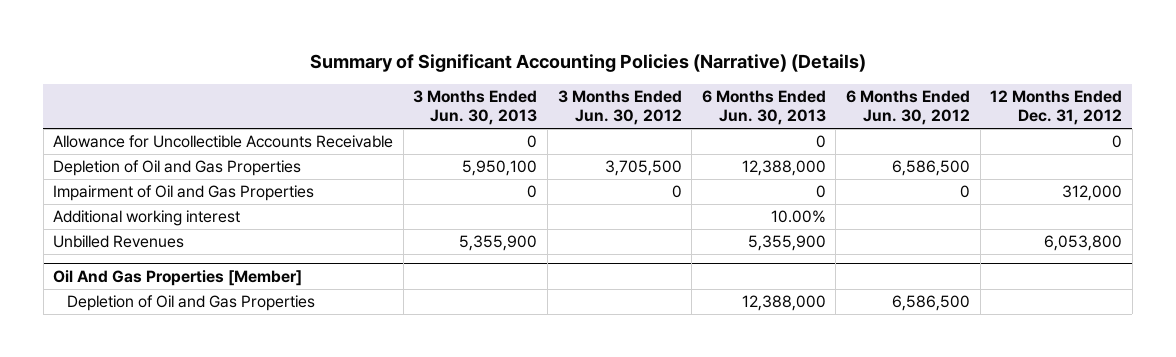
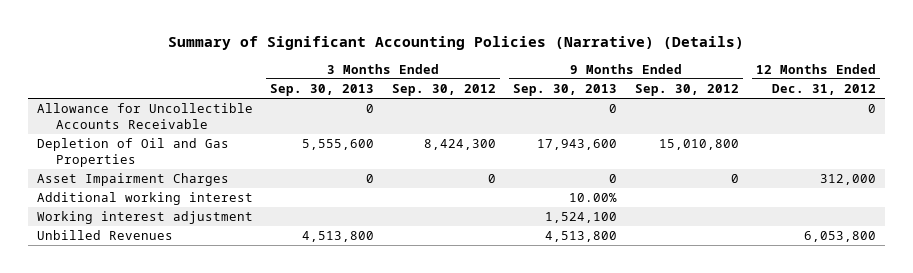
- | 3 Months Ended Jun. 30, 2013 | 3 Months Ended Jun. 30, 2012 | 6 Months Ended Jun. 30, 2013 | 6 Months Ended Jun. 30, 2012 | 12 Months Ended Dec. 31, 2012
+ | 3 Months Ended Sep. 30, 2013 | 3 Months Ended Sep. 30, 2012 | 9 Months Ended Sep. 30, 2013 | 9 Months Ended Sep. 30, 2012 | 12 Months Ended Dec. 31, 2012
- Impairment of Oil and Gas Properties | 0 | 0 | 0 | 0 | 312,000
+ Asset Impairment Charges | 0 | 0 | 0 | 0 | 312,000
+ Working interest adjustment | | | 1,524,100 | |
- Oil And Gas Properties [Member]
- Depletion of Oil and Gas Properties | | | 12,388,000 | 6,586,500 |

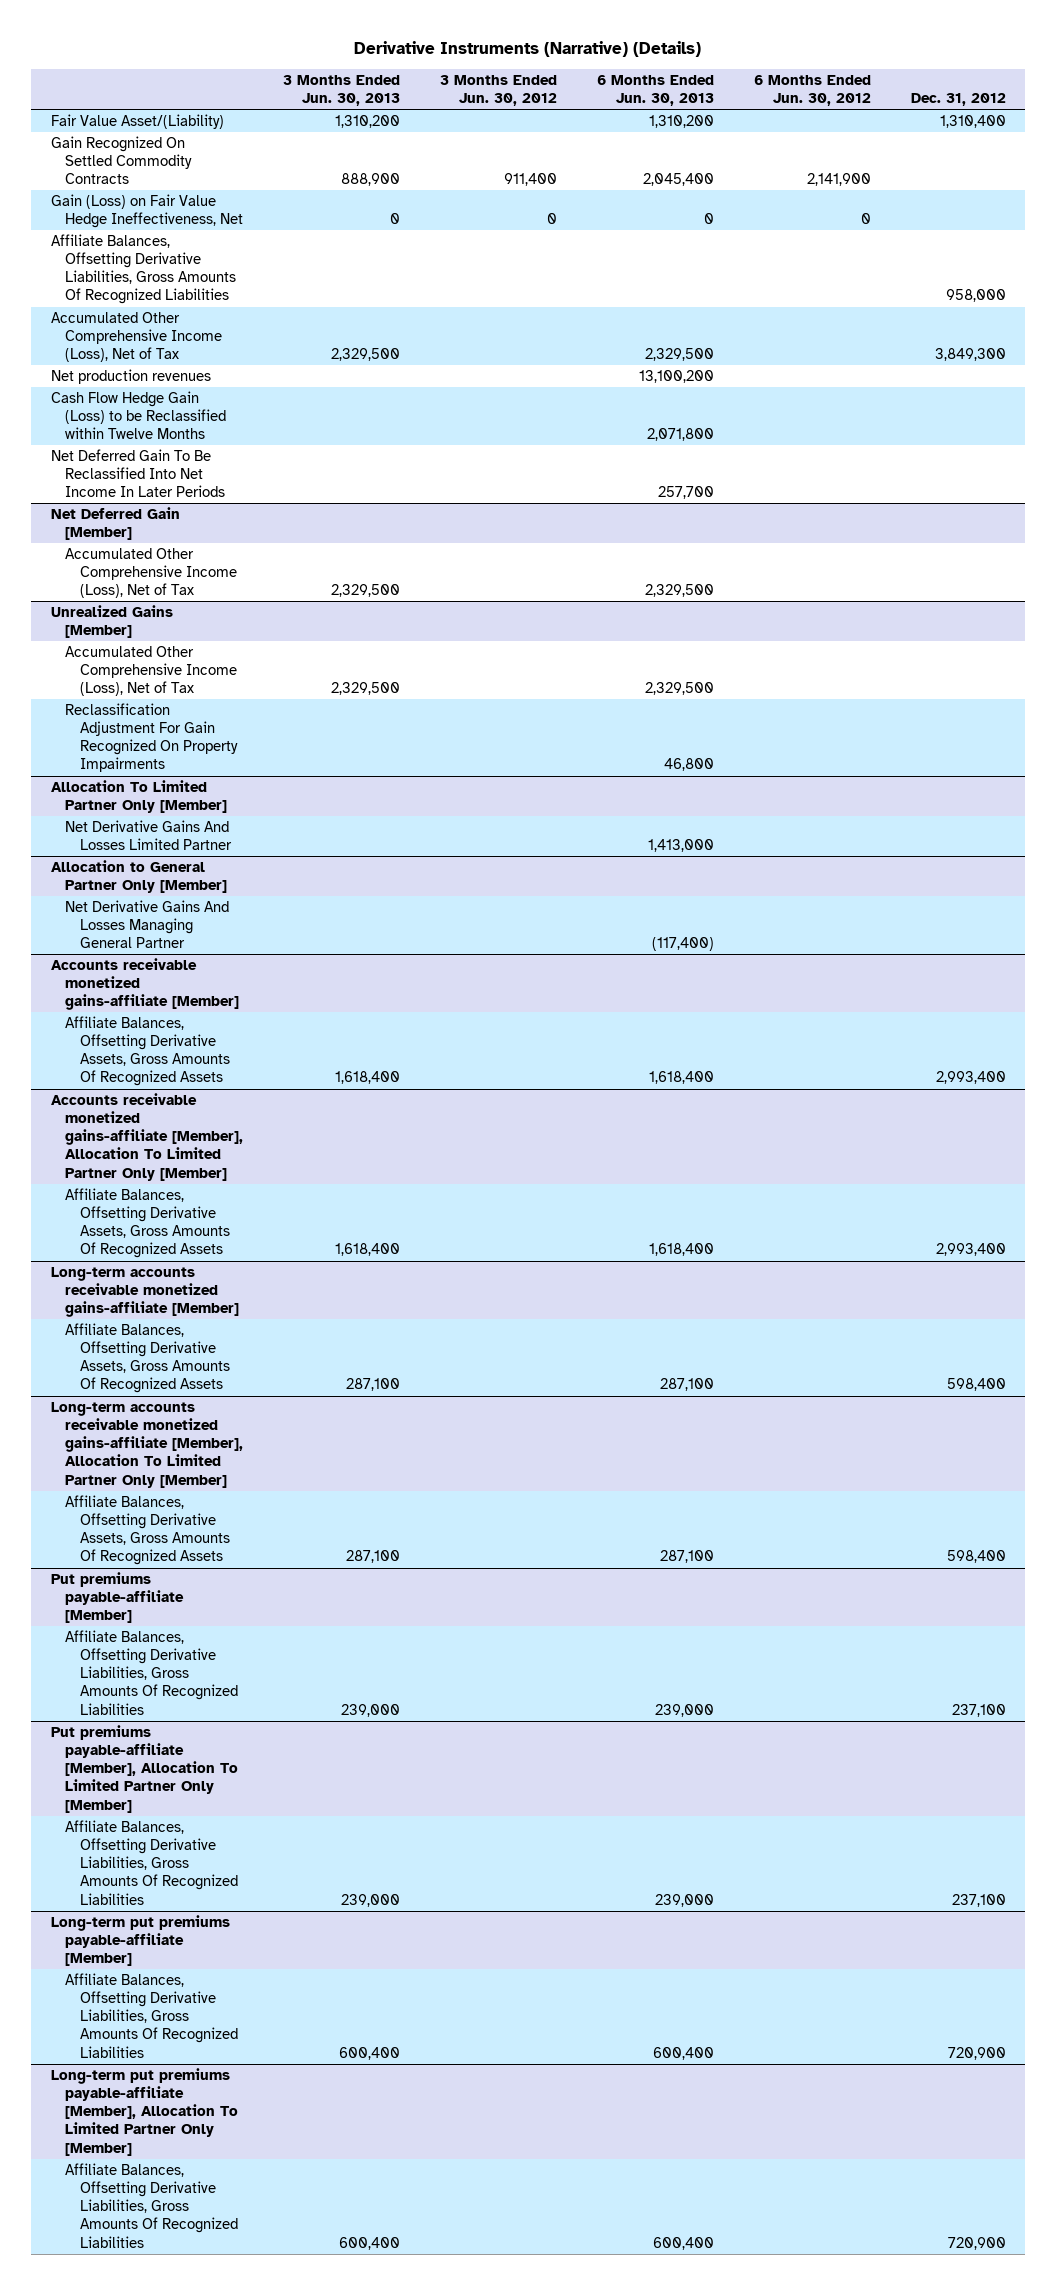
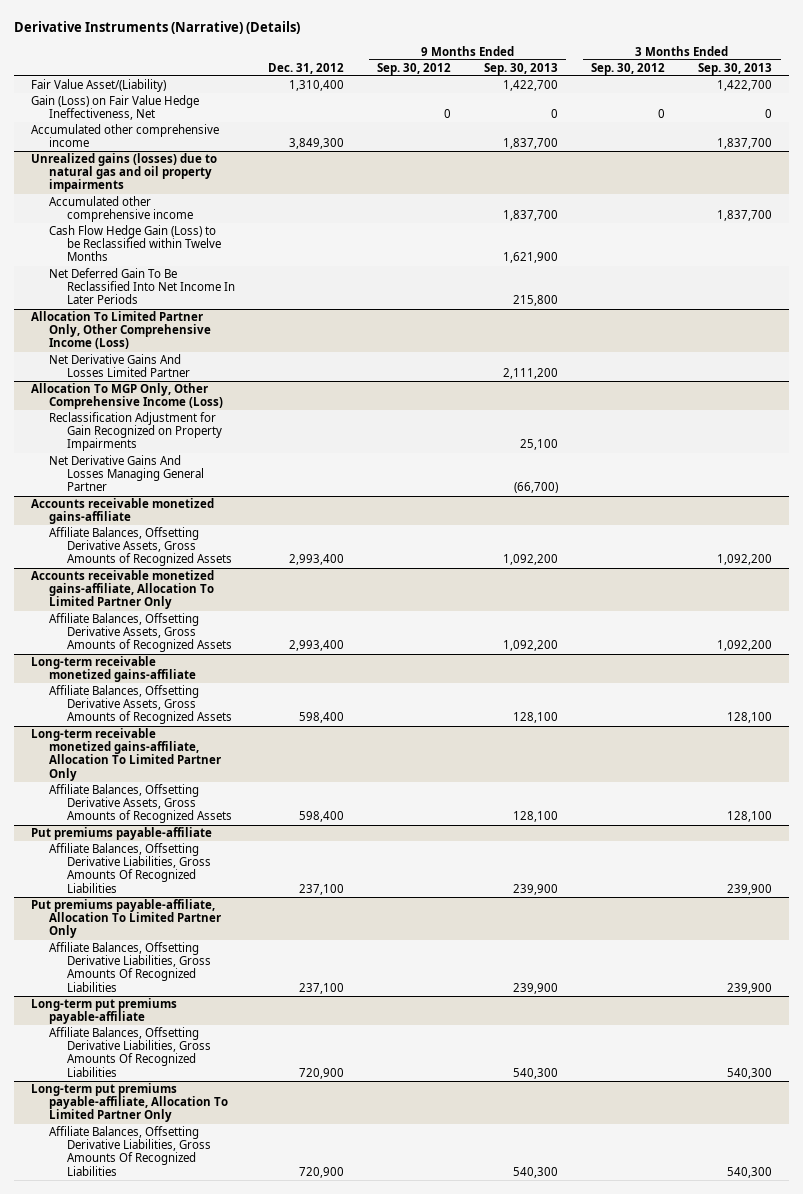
- | 3 Months Ended Jun. 30, 2013 | 3 Months Ended Jun. 30, 2012 | 6 Months Ended Jun. 30, 2013 | 6 Months Ended Jun. 30, 2012 | Dec. 31, 2012
+ | Dec. 31, 2012 | 9 Months Ended Sep. 30, 2012 | 9 Months Ended Sep. 30, 2013 | 3 Months Ended Sep. 30, 2012 | 3 Months Ended Sep. 30, 2013
- Gain Recognized On Settled Commodity Contracts | 888,900 | 911,400 | 2,045,400 | 2,141,900 |
- Affiliate Balances, Offsetting Derivative Liabilities, Gross Amounts Of Recognized Liabilities | | | | | 958,000
- Accumulated Other Comprehensive Income (Loss), Net of Tax | 2,329,500 | | 2,329,500 | | 3,849,300
- Net production revenues | | | 13,100,200 | |
- Cash Flow Hedge Gain (Loss) to be Reclassified within Twelve Months | | | 2,071,800 | |
- Net Deferred Gain To Be Reclassified Into Net Income In Later Periods | | | 257,700 | |
- Net Deferred Gain [Member]
- Accumulated Other Comprehensive Income (Loss), Net of Tax | 2,329,500 | | 2,329,500 | |
- Unrealized Gains [Member]
- Accumulated Other Comprehensive Income (Loss), Net of Tax | 2,329,500 | | 2,329,500 | |
- Reclassification Adjustment For Gain Recognized On Property Impairments | | | 46,800 | |
- Allocation To Limited Partner Only [Member]
+ Accumulated other comprehensive income | 3,849,300 | | 1,837,700 | | 1,837,700
+ Unrealized gains (losses) due to natural gas and oil property impairments
+ Accumulated other comprehensive income | | | 1,837,700 | | 1,837,700
+ Cash Flow Hedge Gain (Loss) to be Reclassified within Twelve Months | | | 1,621,900 | |
+ Net Deferred Gain To Be Reclassified Into Net Income In Later Periods | | | 215,800 | |
+ Allocation To Limited Partner Only, Other Comprehensive Income (Loss)
- Allocation to General Partner Only [Member]
- Net Derivative Gains And Losses Managing General Partner | | | (117,400) | |
- Accounts receivable monetized gains-affiliate [Member]
- Affiliate Balances, Offsetting Derivative Assets, Gross Amounts Of Recognized Assets | 1,618,400 | | 1,618,400 | | 2,993,400
- Accounts receivable monetized gains-affiliate [Member], Allocation To Limited Partner Only [Member]
- Affiliate Balances, Offsetting Derivative Assets, Gross Amounts Of Recognized Assets | 1,618,400 | | 1,618,400 | | 2,993,400
- Long-term accounts receivable monetized gains-affiliate [Member]
- Affiliate Balances, Offsetting Derivative Assets, Gross Amounts Of Recognized Assets | 287,100 | | 287,100 | | 598,400
- Long-term accounts receivable monetized gains-affiliate [Member], Allocation To Limited Partner Only [Member]
- Affiliate Balances, Offsetting Derivative Assets, Gross Amounts Of Recognized Assets | 287,100 | | 287,100 | | 598,400
- Put premiums payable-affiliate [Member]
+ Allocation To MGP Only, Other Comprehensive Income (Loss)
+ Reclassification Adjustment for Gain Recognized on Property Impairments | | | 25,100 | |
+ Net Derivative Gains And Losses Managing General Partner | | | (66,700) | |
+ Accounts receivable monetized gains-affiliate
+ Affiliate Balances, Offsetting Derivative Assets, Gross Amounts of Recognized Assets | 2,993,400 | | 1,092,200 | | 1,092,200
+ Accounts receivable monetized gains-affiliate, Allocation To Limited Partner Only
+ Affiliate Balances, Offsetting Derivative Assets, Gross Amounts of Recognized Assets | 2,993,400 | | 1,092,200 | | 1,092,200
+ Long-term receivable monetized gains-affiliate
+ Affiliate Balances, Offsetting Derivative Assets, Gross Amounts of Recognized Assets | 598,400 | | 128,100 | | 128,100
+ Long-term receivable monetized gains-affiliate, Allocation To Limited Partner Only
+ Affiliate Balances, Offsetting Derivative Assets, Gross Amounts of Recognized Assets | 598,400 | | 128,100 | | 128,100
+ Put premiums payable-affiliate
- Put premiums payable-affiliate [Member], Allocation To Limited Partner Only [Member]
+ Put premiums payable-affiliate, Allocation To Limited Partner Only
- Long-term put premiums payable-affiliate [Member]
+ Long-term put premiums payable-affiliate
- Long-term put premiums payable-affiliate [Member], Allocation To Limited Partner Only [Member]
+ Long-term put premiums payable-affiliate, Allocation To Limited Partner Only

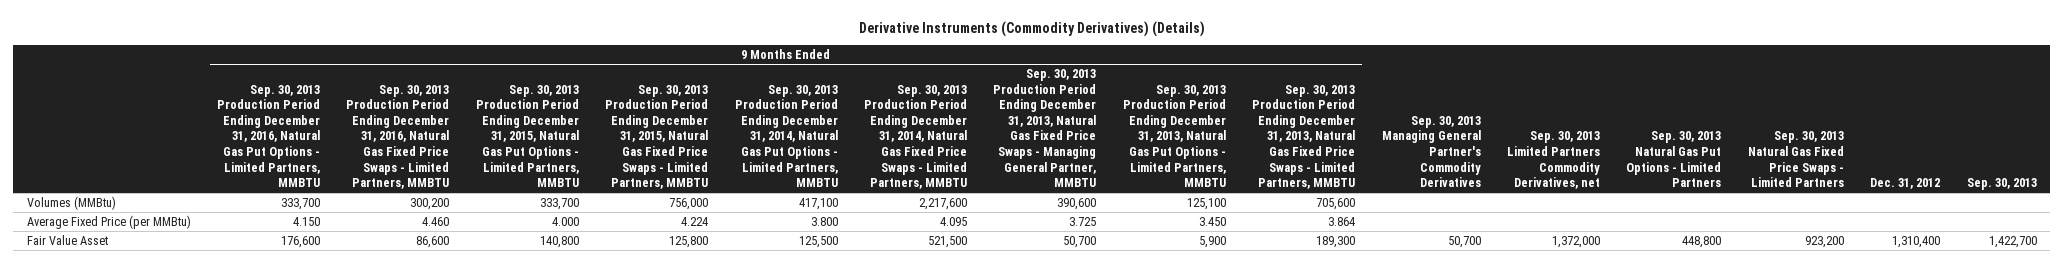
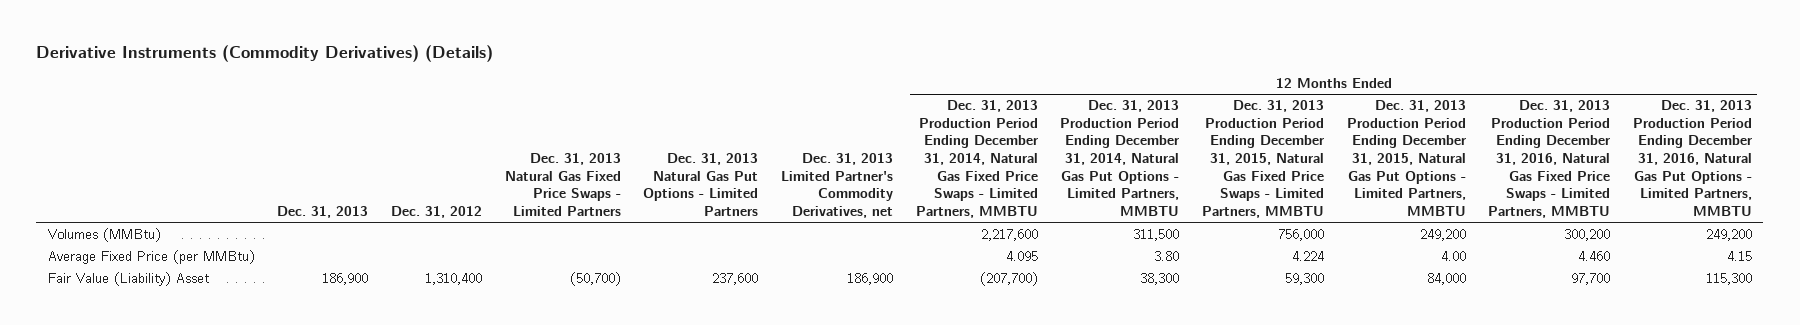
- | 9 Months Ended Sep. 30, 2013 Production Period Ending December 31, 2016, Natural Gas Put Options - Limited Partners, MMBTU | 9 Months Ended Sep. 30, 2013 Production Period Ending December 31, 2016, Natural Gas Fixed Price Swaps - Limited Partners, MMBTU | 9 Months Ended Sep. 30, 2013 Production Period Ending December 31, 2015, Natural Gas Put Options - Limited Partners, MMBTU | 9 Months Ended Sep. 30, 2013 Production Period Ending December 31, 2015, Natural Gas Fixed Price Swaps - Limited Partners, MMBTU | 9 Months Ended Sep. 30, 2013 Production Period Ending December 31, 2014, Natural Gas Put Options - Limited Partners, MMBTU | 9 Months Ended Sep. 30, 2013 Production Period Ending December 31, 2014, Natural Gas Fixed Price Swaps - Limited Partners, MMBTU | 9 Months Ended Sep. 30, 2013 Production Period Ending December 31, 2013, Natural Gas Fixed Price Swaps - Managing General Partner, MMBTU | 9 Months Ended Sep. 30, 2013 Production Period Ending December 31, 2013, Natural Gas Put Options - Limited Partners, MMBTU | 9 Months Ended Sep. 30, 2013 Production Period Ending December 31, 2013, Natural Gas Fixed Price Swaps - Limited Partners, MMBTU | Sep. 30, 2013 Managing General Partner's Commodity Derivatives | Sep. 30, 2013 Limited Partners Commodity Derivatives, net | Sep. 30, 2013 Natural Gas Put Options - Limited Partners | Sep. 30, 2013 Natural Gas Fixed Price Swaps - Limited Partners | Dec. 31, 2012 | Sep. 30, 2013
+ | Dec. 31, 2013 | Dec. 31, 2012 | Dec. 31, 2013 Natural Gas Fixed Price Swaps - Limited Partners | Dec. 31, 2013 Natural Gas Put Options - Limited Partners | Dec. 31, 2013 Limited Partner's Commodity Derivatives, net | 12 Months Ended Dec. 31, 2013 Production Period Ending December 31, 2014, Natural Gas Fixed Price Swaps - Limited Partners, MMBTU | 12 Months Ended Dec. 31, 2013 Production Period Ending December 31, 2014, Natural Gas Put Options - Limited Partners, MMBTU | 12 Months Ended Dec. 31, 2013 Production Period Ending December 31, 2015, Natural Gas Fixed Price Swaps - Limited Partners, MMBTU | 12 Months Ended Dec. 31, 2013 Production Period Ending December 31, 2015, Natural Gas Put Options - Limited Partners, MMBTU | 12 Months Ended Dec. 31, 2013 Production Period Ending December 31, 2016, Natural Gas Fixed Price Swaps - Limited Partners, MMBTU | 12 Months Ended Dec. 31, 2013 Production Period Ending December 31, 2016, Natural Gas Put Options - Limited Partners, MMBTU
- Fair Value Asset | 176,600 | 86,600 | 140,800 | 125,800 | 125,500 | 521,500 | 50,700 | 5,900 | 189,300 | 50,700 | 1,372,000 | 448,800 | 923,200 | 1,310,400 | 1,422,700
+ Fair Value (Liability) Asset | 186,900 | 1,310,400 | (50,700) | 237,600 | 186,900 | (207,700) | 38,300 | 59,300 | 84,000 | 97,700 | 115,300

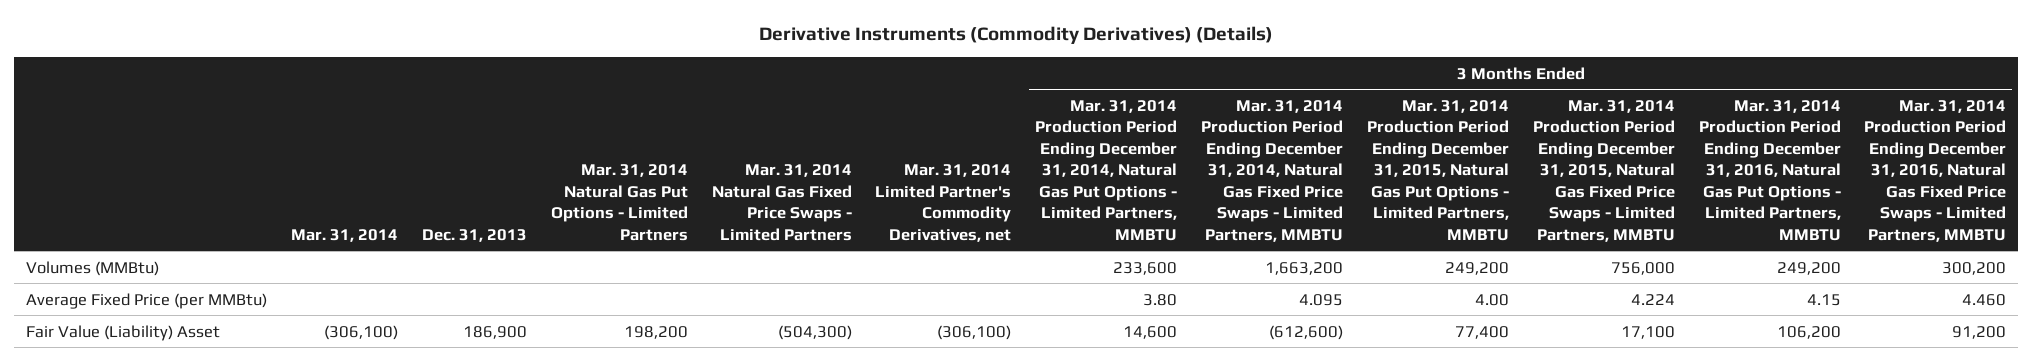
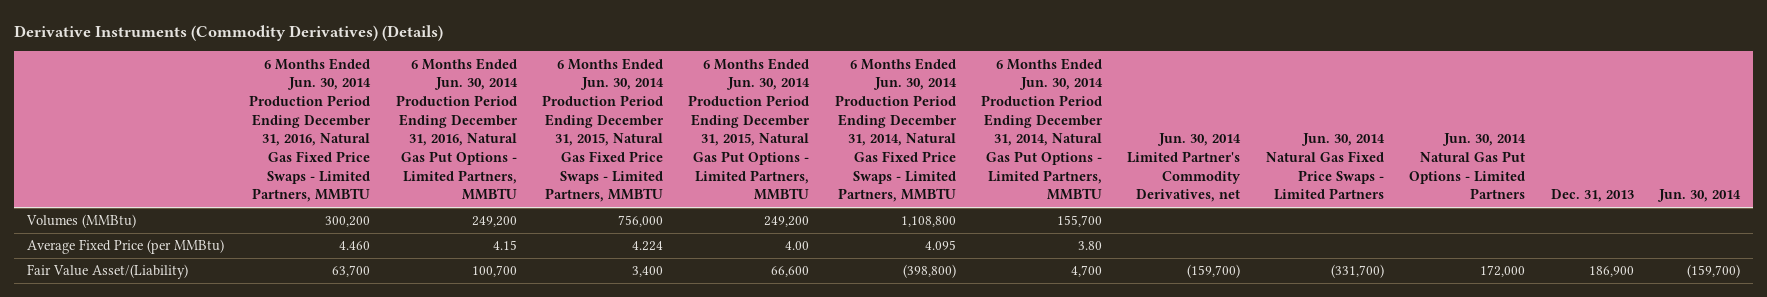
- | Mar. 31, 2014 | Dec. 31, 2013 | Mar. 31, 2014 Natural Gas Put Options - Limited Partners | Mar. 31, 2014 Natural Gas Fixed Price Swaps - Limited Partners | Mar. 31, 2014 Limited Partner's Commodity Derivatives, net | 3 Months Ended Mar. 31, 2014 Production Period Ending December 31, 2014, Natural Gas Put Options - Limited Partners, MMBTU | 3 Months Ended Mar. 31, 2014 Production Period Ending December 31, 2014, Natural Gas Fixed Price Swaps - Limited Partners, MMBTU | 3 Months Ended Mar. 31, 2014 Production Period Ending December 31, 2015, Natural Gas Put Options - Limited Partners, MMBTU | 3 Months Ended Mar. 31, 2014 Production Period Ending December 31, 2015, Natural Gas Fixed Price Swaps - Limited Partners, MMBTU | 3 Months Ended Mar. 31, 2014 Production Period Ending December 31, 2016, Natural Gas Put Options - Limited Partners, MMBTU | 3 Months Ended Mar. 31, 2014 Production Period Ending December 31, 2016, Natural Gas Fixed Price Swaps - Limited Partners, MMBTU
+ | 6 Months Ended Jun. 30, 2014 Production Period Ending December 31, 2016, Natural Gas Fixed Price Swaps - Limited Partners, MMBTU | 6 Months Ended Jun. 30, 2014 Production Period Ending December 31, 2016, Natural Gas Put Options - Limited Partners, MMBTU | 6 Months Ended Jun. 30, 2014 Production Period Ending December 31, 2015, Natural Gas Fixed Price Swaps - Limited Partners, MMBTU | 6 Months Ended Jun. 30, 2014 Production Period Ending December 31, 2015, Natural Gas Put Options - Limited Partners, MMBTU | 6 Months Ended Jun. 30, 2014 Production Period Ending December 31, 2014, Natural Gas Fixed Price Swaps - Limited Partners, MMBTU | 6 Months Ended Jun. 30, 2014 Production Period Ending December 31, 2014, Natural Gas Put Options - Limited Partners, MMBTU | Jun. 30, 2014 Limited Partner's Commodity Derivatives, net | Jun. 30, 2014 Natural Gas Fixed Price Swaps - Limited Partners | Jun. 30, 2014 Natural Gas Put Options - Limited Partners | Dec. 31, 2013 | Jun. 30, 2014
- Fair Value (Liability) Asset | (306,100) | 186,900 | 198,200 | (504,300) | (306,100) | 14,600 | (612,600) | 77,400 | 17,100 | 106,200 | 91,200
+ Fair Value Asset/(Liability) | 63,700 | 100,700 | 3,400 | 66,600 | (398,800) | 4,700 | (159,700) | (331,700) | 172,000 | 186,900 | (159,700)

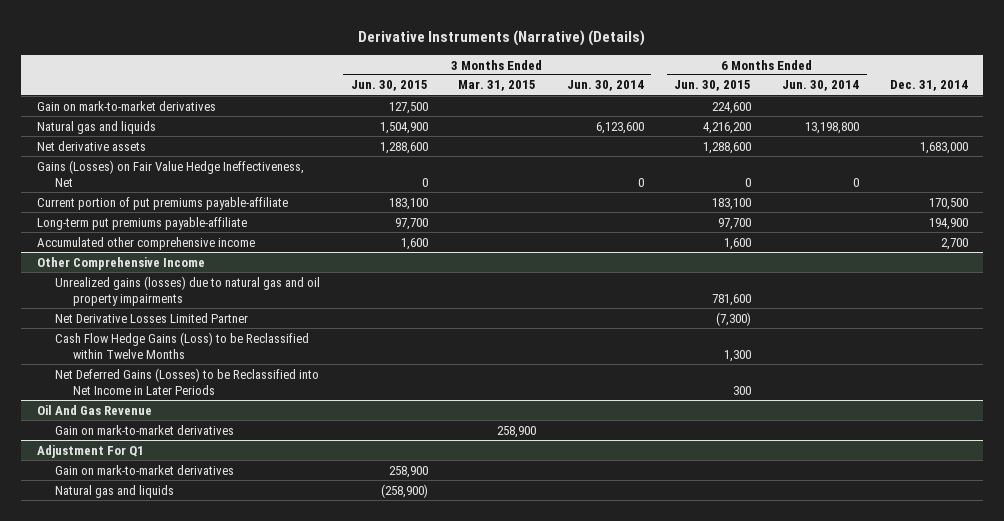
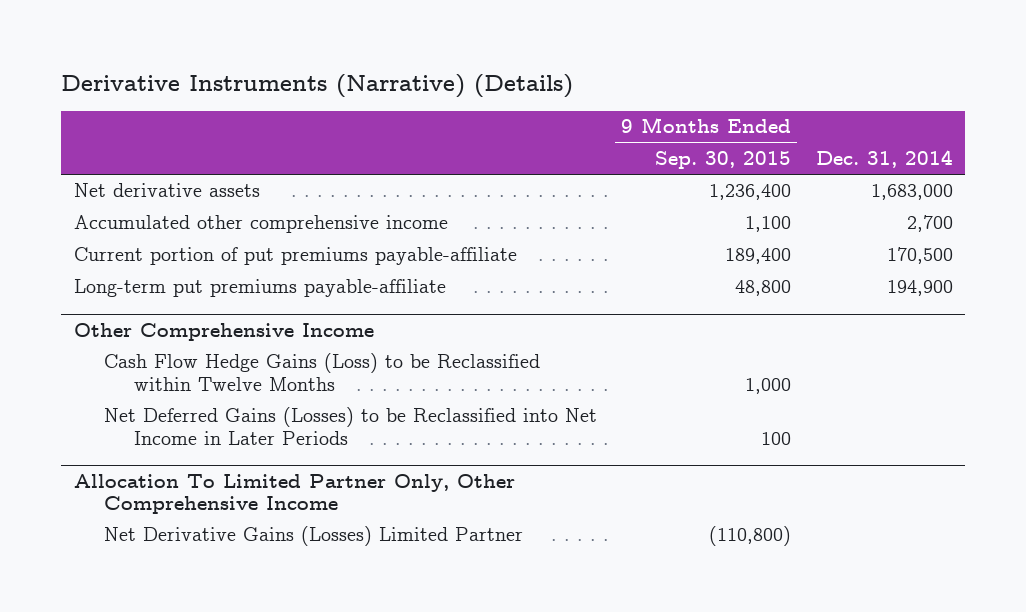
- | 3 Months Ended Jun. 30, 2015 | 3 Months Ended Mar. 31, 2015 | 3 Months Ended Jun. 30, 2014 | 6 Months Ended Jun. 30, 2015 | 6 Months Ended Jun. 30, 2014 | Dec. 31, 2014
+ | 9 Months Ended Sep. 30, 2015 | Dec. 31, 2014
- Gain on mark-to-market derivatives | 127,500 | | | 224,600 | |
- Natural gas and liquids | 1,504,900 | | 6,123,600 | 4,216,200 | 13,198,800 |
- Gains (Losses) on Fair Value Hedge Ineffectiveness, Net | 0 | | 0 | 0 | 0 |
moved up: Accumulated other comprehensive income | 1,100 | 2,700
@ Other Comprehensive Income
- Unrealized gains (losses) due to natural gas and oil property impairments | | | | 781,600 | |
- Net Derivative Losses Limited Partner | | | | (7,300) | |
- Oil And Gas Revenue
- Gain on mark-to-market derivatives | | 258,900 | | | |
- Adjustment For Q1
- Gain on mark-to-market derivatives | 258,900 | | | | |
- Natural gas and liquids | (258,900) | | | | |
+ Allocation To Limited Partner Only, Other Comprehensive Income
+ Net Derivative Gains (Losses) Limited Partner | (110,800) |

